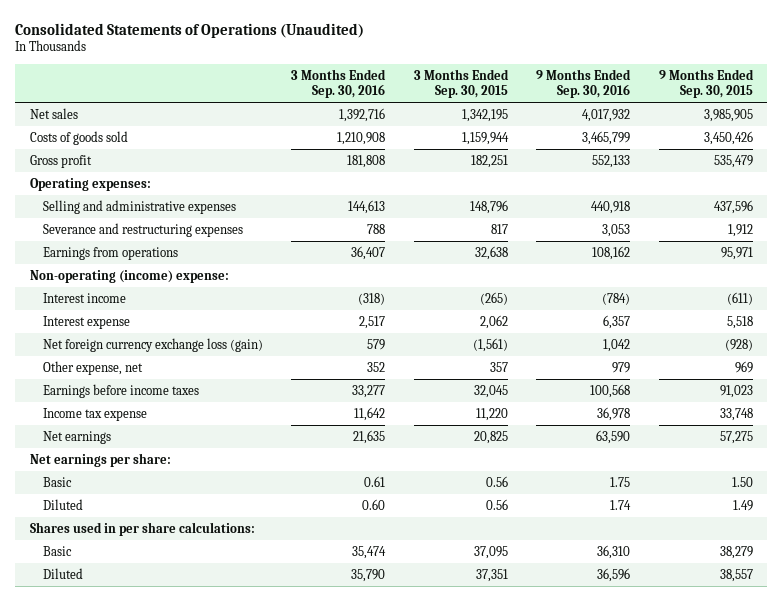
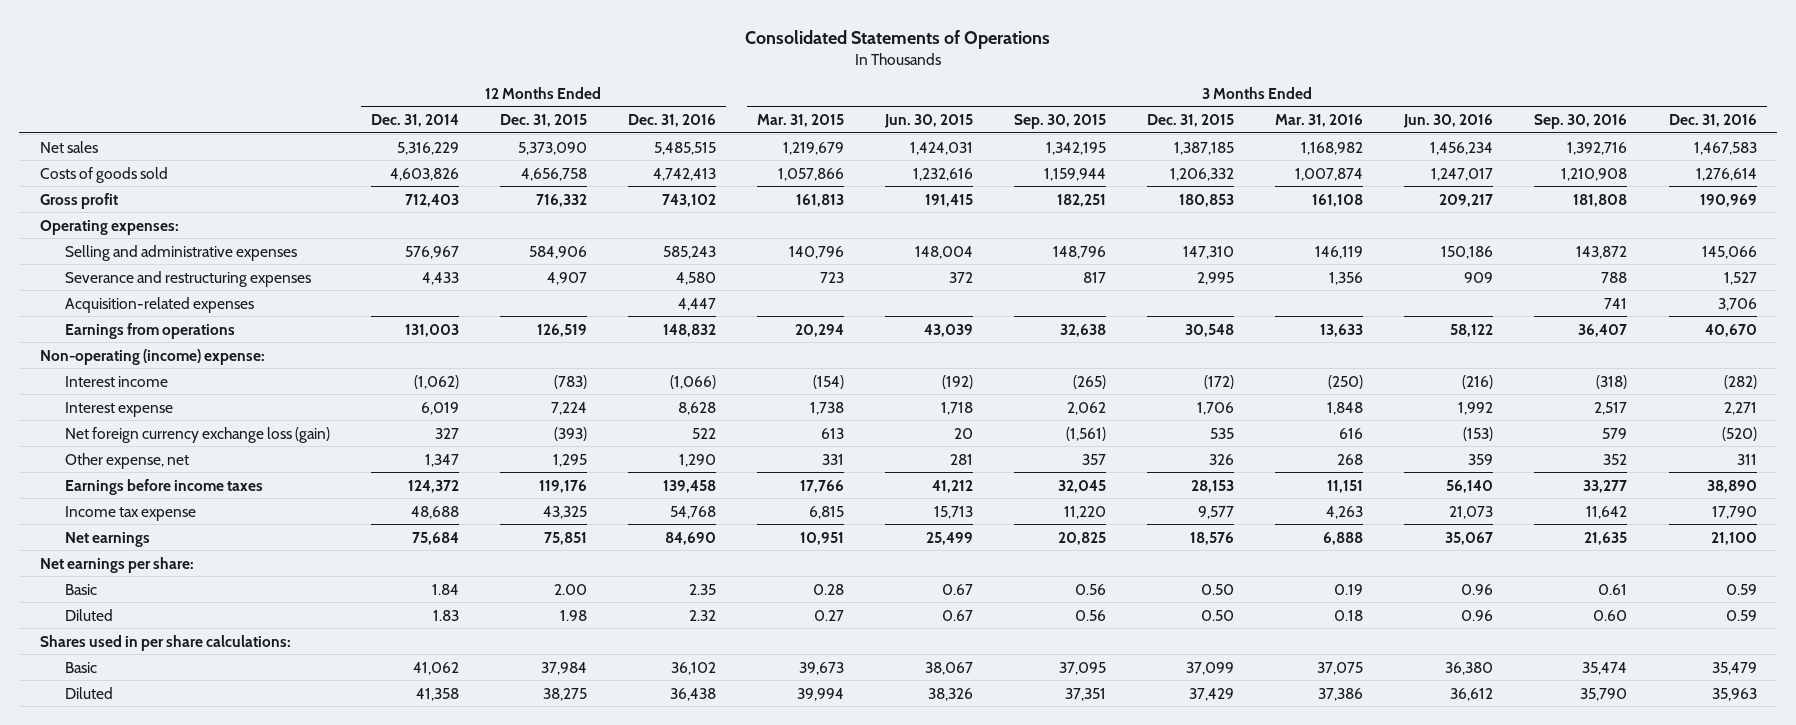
- Consolidated Statements of Operations (Unaudited)
+ Consolidated Statements of Operations
- | 3 Months Ended Sep. 30, 2016 | 3 Months Ended Sep. 30, 2015 | 9 Months Ended Sep. 30, 2016 | 9 Months Ended Sep. 30, 2015
+ | 12 Months Ended Dec. 31, 2014 | 12 Months Ended Dec. 31, 2015 | 12 Months Ended Dec. 31, 2016 | 3 Months Ended Mar. 31, 2015 | 3 Months Ended Jun. 30, 2015 | 3 Months Ended Sep. 30, 2015 | 3 Months Ended Dec. 31, 2015 | 3 Months Ended Mar. 31, 2016 | 3 Months Ended Jun. 30, 2016 | 3 Months Ended Sep. 30, 2016 | 3 Months Ended Dec. 31, 2016
- Selling and administrative expenses | 144,613 | 148,796 | 440,918 | 437,596
+ Selling and administrative expenses | 576,967 | 584,906 | 585,243 | 140,796 | 148,004 | 148,796 | 147,310 | 146,119 | 150,186 | 143,872 | 145,066
+ Acquisition-related expenses | | | 4,447 | | | | | | | 741 | 3,706

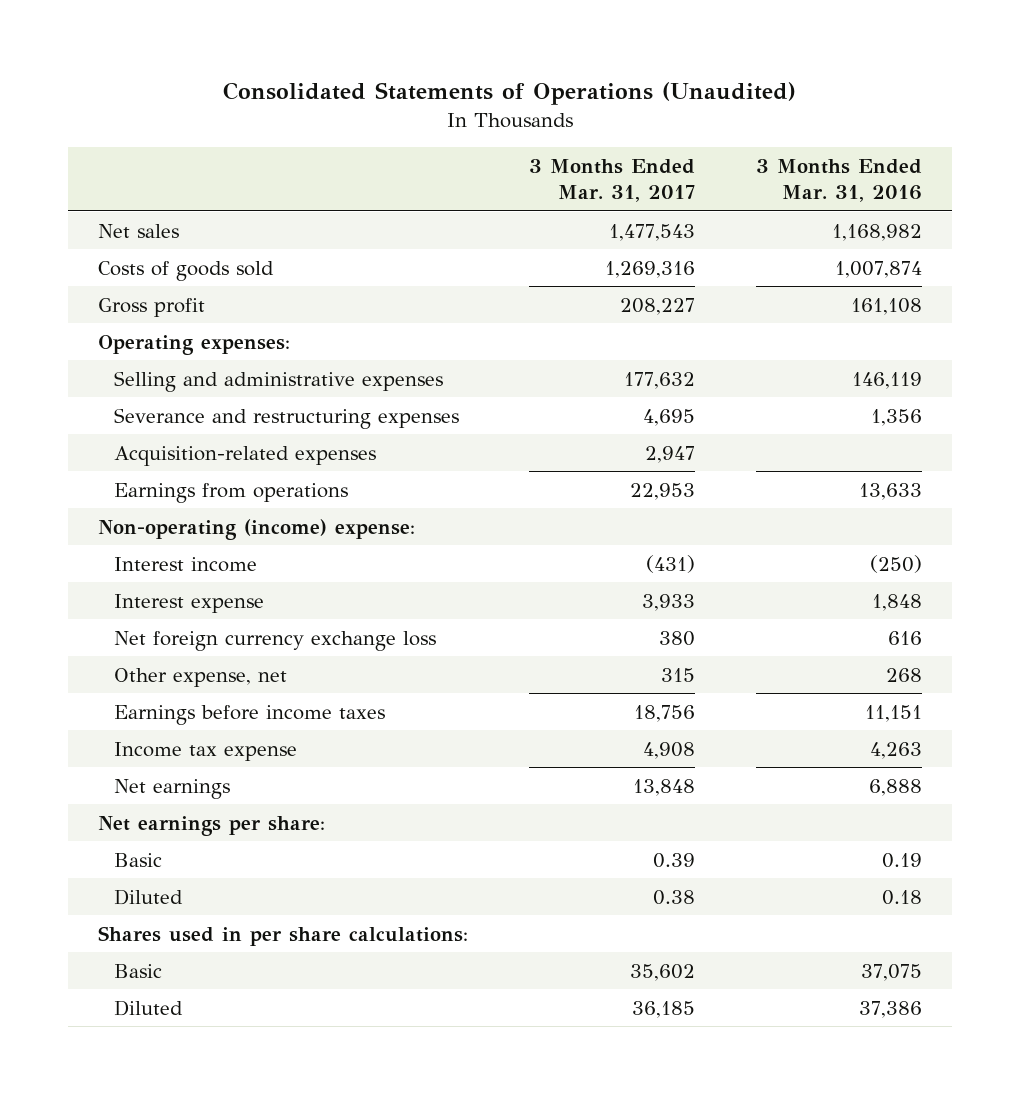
- Consolidated Statements of Operations
+ Consolidated Statements of Operations (Unaudited)
- | 12 Months Ended Dec. 31, 2014 | 12 Months Ended Dec. 31, 2015 | 12 Months Ended Dec. 31, 2016 | 3 Months Ended Mar. 31, 2015 | 3 Months Ended Jun. 30, 2015 | 3 Months Ended Sep. 30, 2015 | 3 Months Ended Dec. 31, 2015 | 3 Months Ended Mar. 31, 2016 | 3 Months Ended Jun. 30, 2016 | 3 Months Ended Sep. 30, 2016 | 3 Months Ended Dec. 31, 2016
+ | 3 Months Ended Mar. 31, 2017 | 3 Months Ended Mar. 31, 2016
- Net foreign currency exchange loss (gain) | 327 | (393) | 522 | 613 | 20 | (1,561) | 535 | 616 | (153) | 579 | (520)
+ Net foreign currency exchange loss | 380 | 616

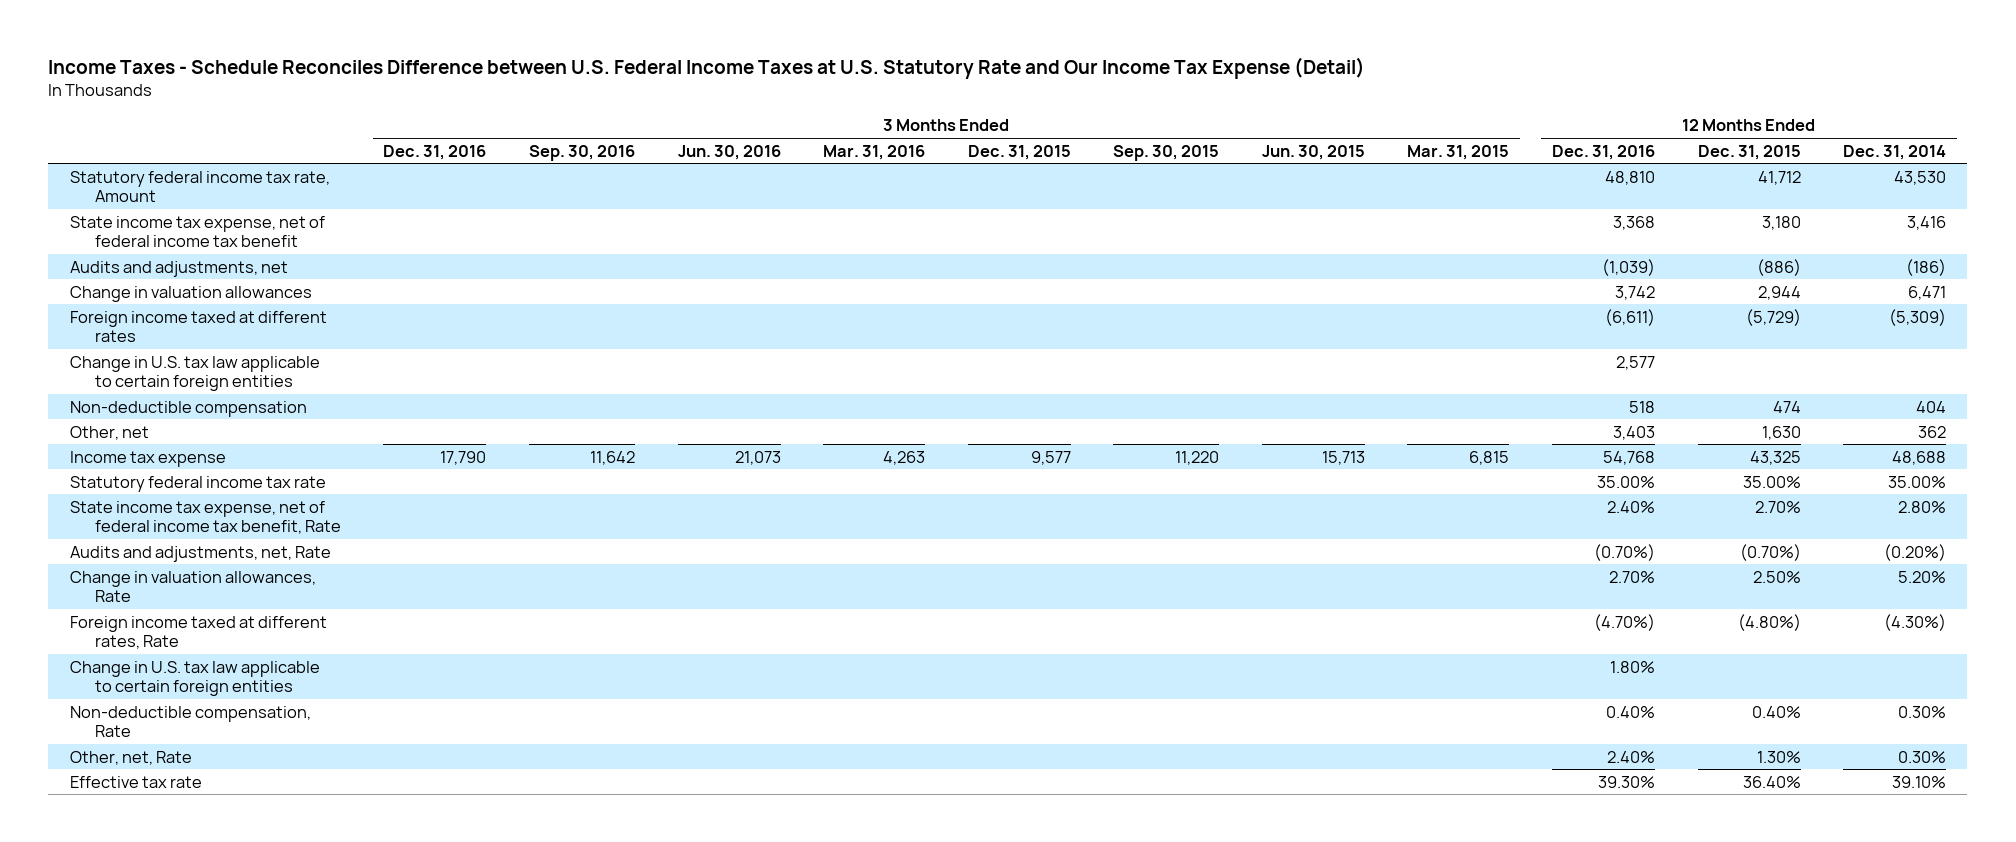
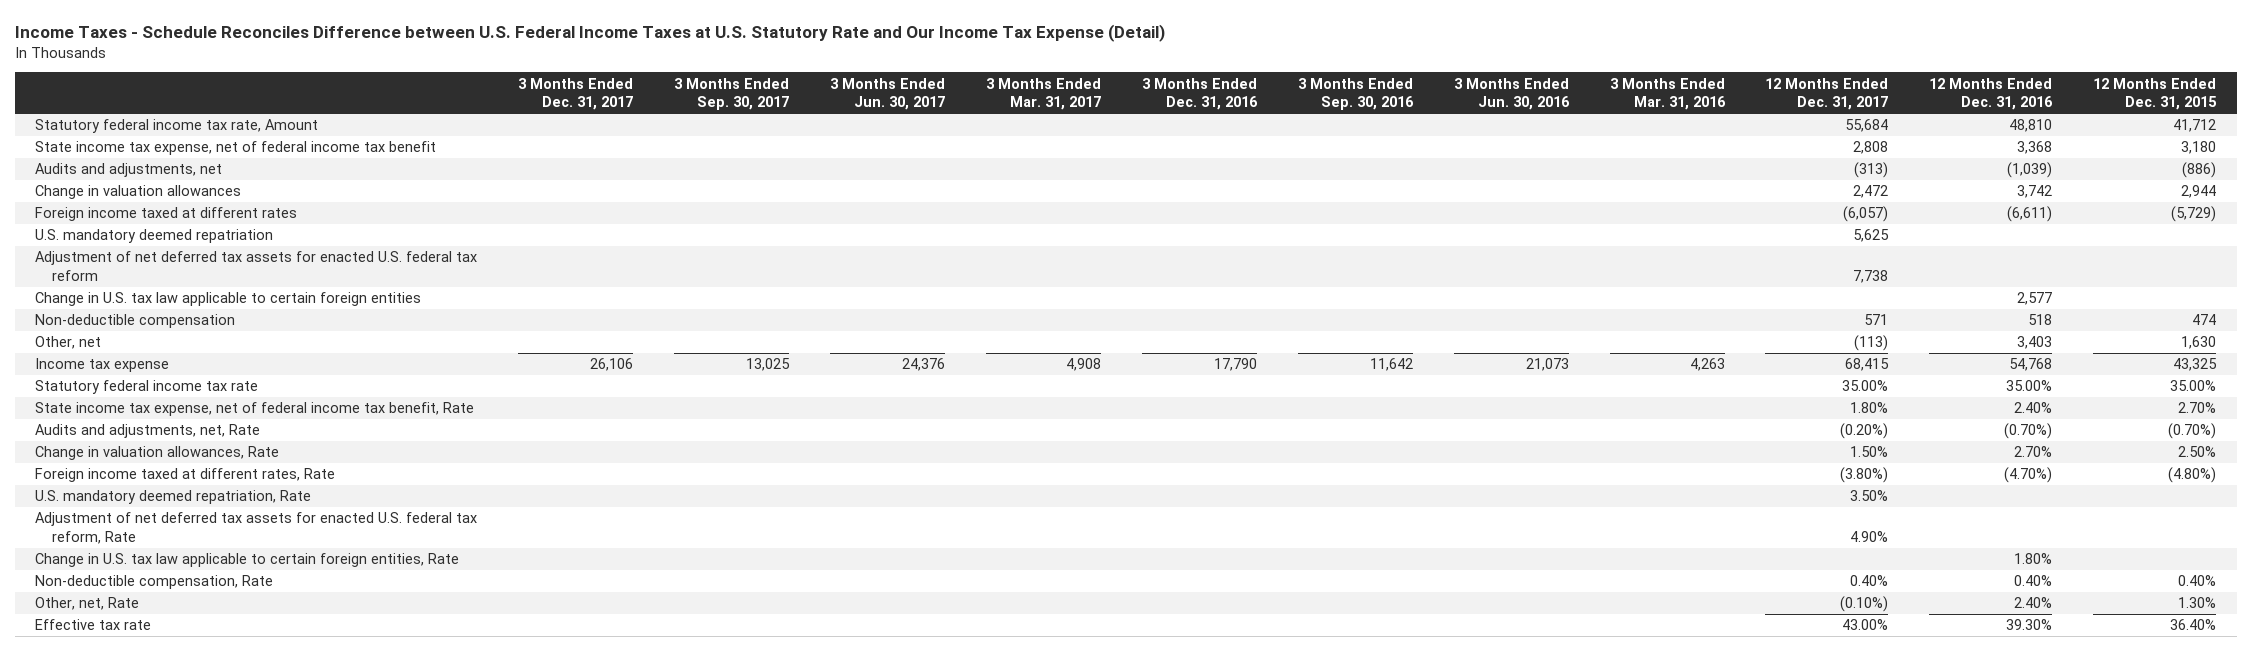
- | 3 Months Ended Dec. 31, 2016 | 3 Months Ended Sep. 30, 2016 | 3 Months Ended Jun. 30, 2016 | 3 Months Ended Mar. 31, 2016 | 3 Months Ended Dec. 31, 2015 | 3 Months Ended Sep. 30, 2015 | 3 Months Ended Jun. 30, 2015 | 3 Months Ended Mar. 31, 2015 | 12 Months Ended Dec. 31, 2016 | 12 Months Ended Dec. 31, 2015 | 12 Months Ended Dec. 31, 2014
+ | 3 Months Ended Dec. 31, 2017 | 3 Months Ended Sep. 30, 2017 | 3 Months Ended Jun. 30, 2017 | 3 Months Ended Mar. 31, 2017 | 3 Months Ended Dec. 31, 2016 | 3 Months Ended Sep. 30, 2016 | 3 Months Ended Jun. 30, 2016 | 3 Months Ended Mar. 31, 2016 | 12 Months Ended Dec. 31, 2017 | 12 Months Ended Dec. 31, 2016 | 12 Months Ended Dec. 31, 2015
+ U.S. mandatory deemed repatriation | | | | | | | | | 5,625 | |
+ Adjustment of net deferred tax assets for enacted U.S. federal tax reform | | | | | | | | | 7,738 | |
- Change in U.S. tax law applicable to certain foreign entities | | | | | | | | | 1.80% | |
+ U.S. mandatory deemed repatriation, Rate | | | | | | | | | 3.50% | |
+ Adjustment of net deferred tax assets for enacted U.S. federal tax reform, Rate | | | | | | | | | 4.90% | |
+ Change in U.S. tax law applicable to certain foreign entities, Rate | | | | | | | | | | 1.80% |

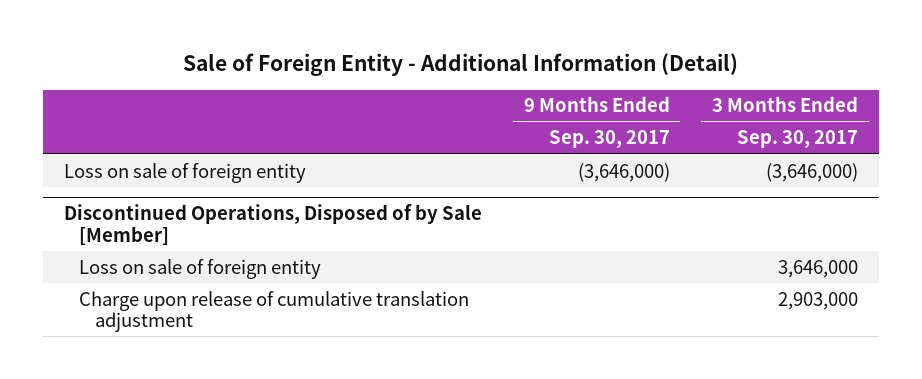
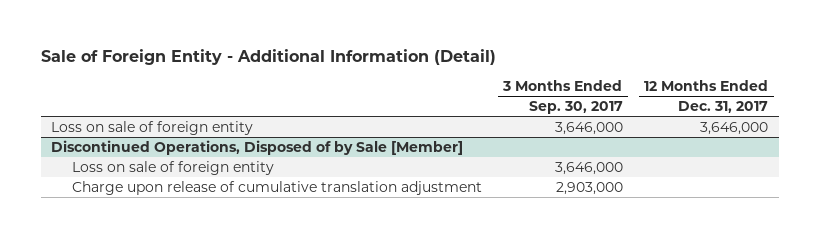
- | 9 Months Ended Sep. 30, 2017 | 3 Months Ended Sep. 30, 2017
+ | 3 Months Ended Sep. 30, 2017 | 12 Months Ended Dec. 31, 2017
- Loss on sale of foreign entity | (3,646,000) | (3,646,000)
+ Loss on sale of foreign entity | 3,646,000 | 3,646,000

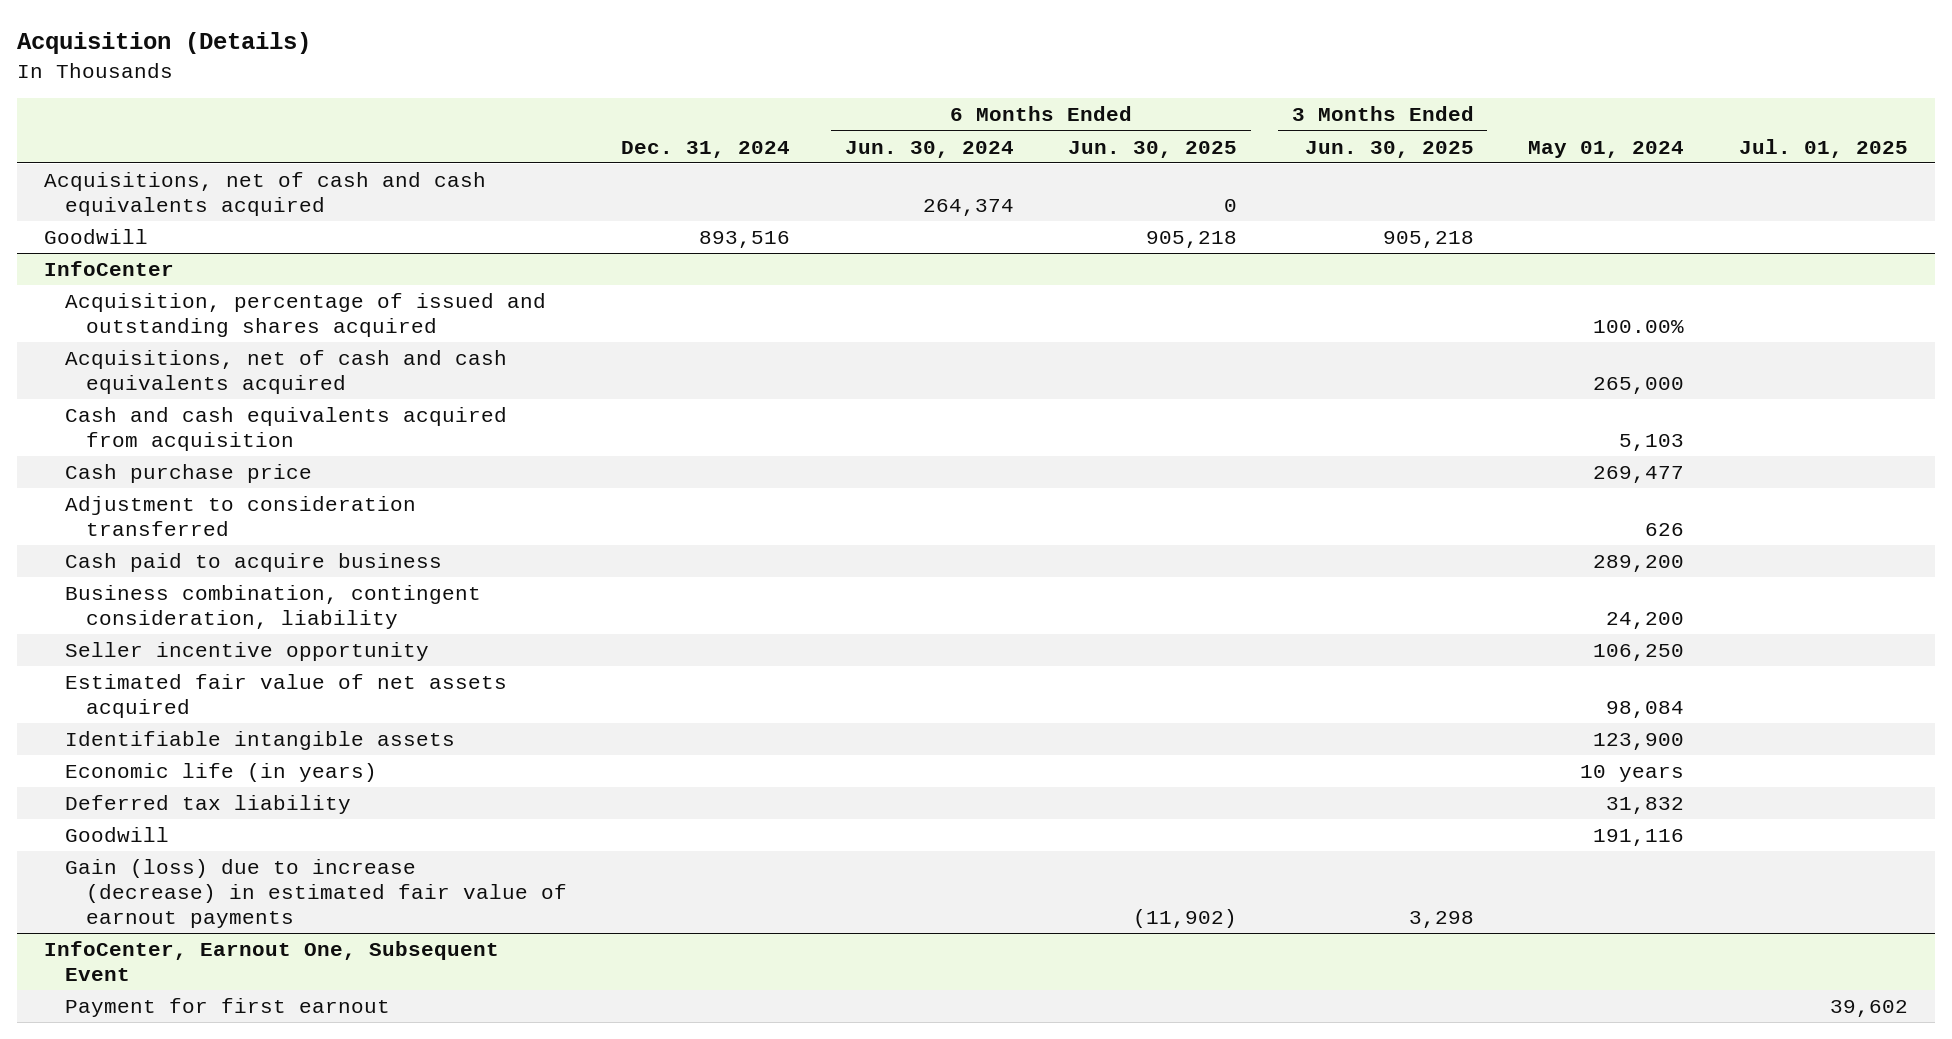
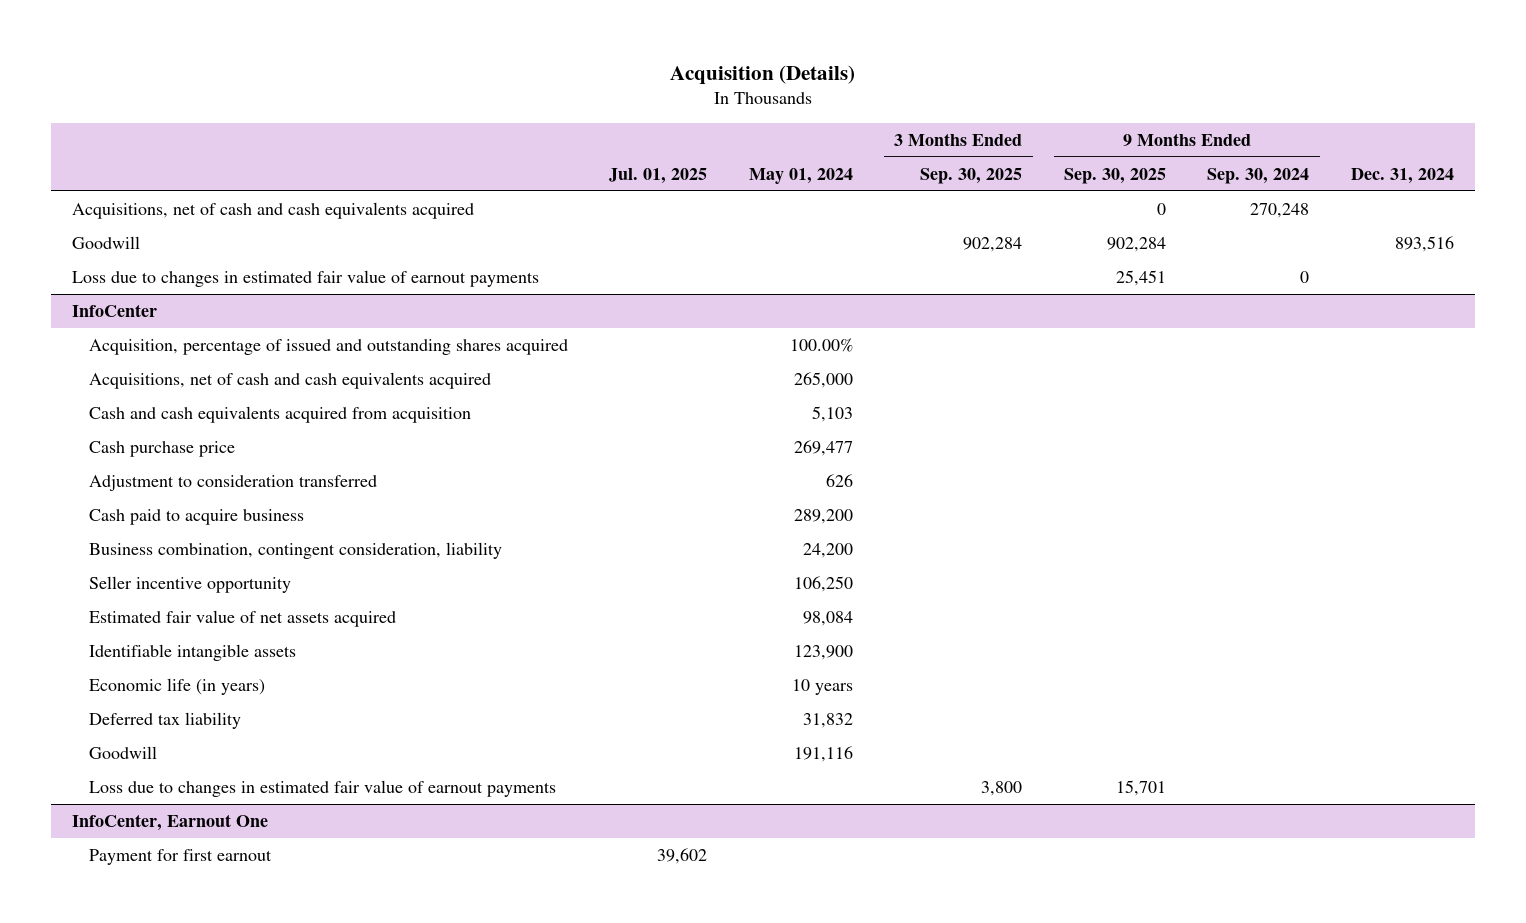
- | Dec. 31, 2024 | 6 Months Ended Jun. 30, 2024 | 6 Months Ended Jun. 30, 2025 | 3 Months Ended Jun. 30, 2025 | May 01, 2024 | Jul. 01, 2025
+ | Jul. 01, 2025 | May 01, 2024 | 3 Months Ended Sep. 30, 2025 | 9 Months Ended Sep. 30, 2025 | 9 Months Ended Sep. 30, 2024 | Dec. 31, 2024
+ Loss due to changes in estimated fair value of earnout payments | | | | 25,451 | 0 |
@ InfoCenter
- Gain (loss) due to increase (decrease) in estimated fair value of earnout payments | | | (11,902) | 3,298 | |
- InfoCenter, Earnout One, Subsequent Event
@ InfoCenter
+ Loss due to changes in estimated fair value of earnout payments | | | 3,800 | 15,701 | |
+ InfoCenter, Earnout One

